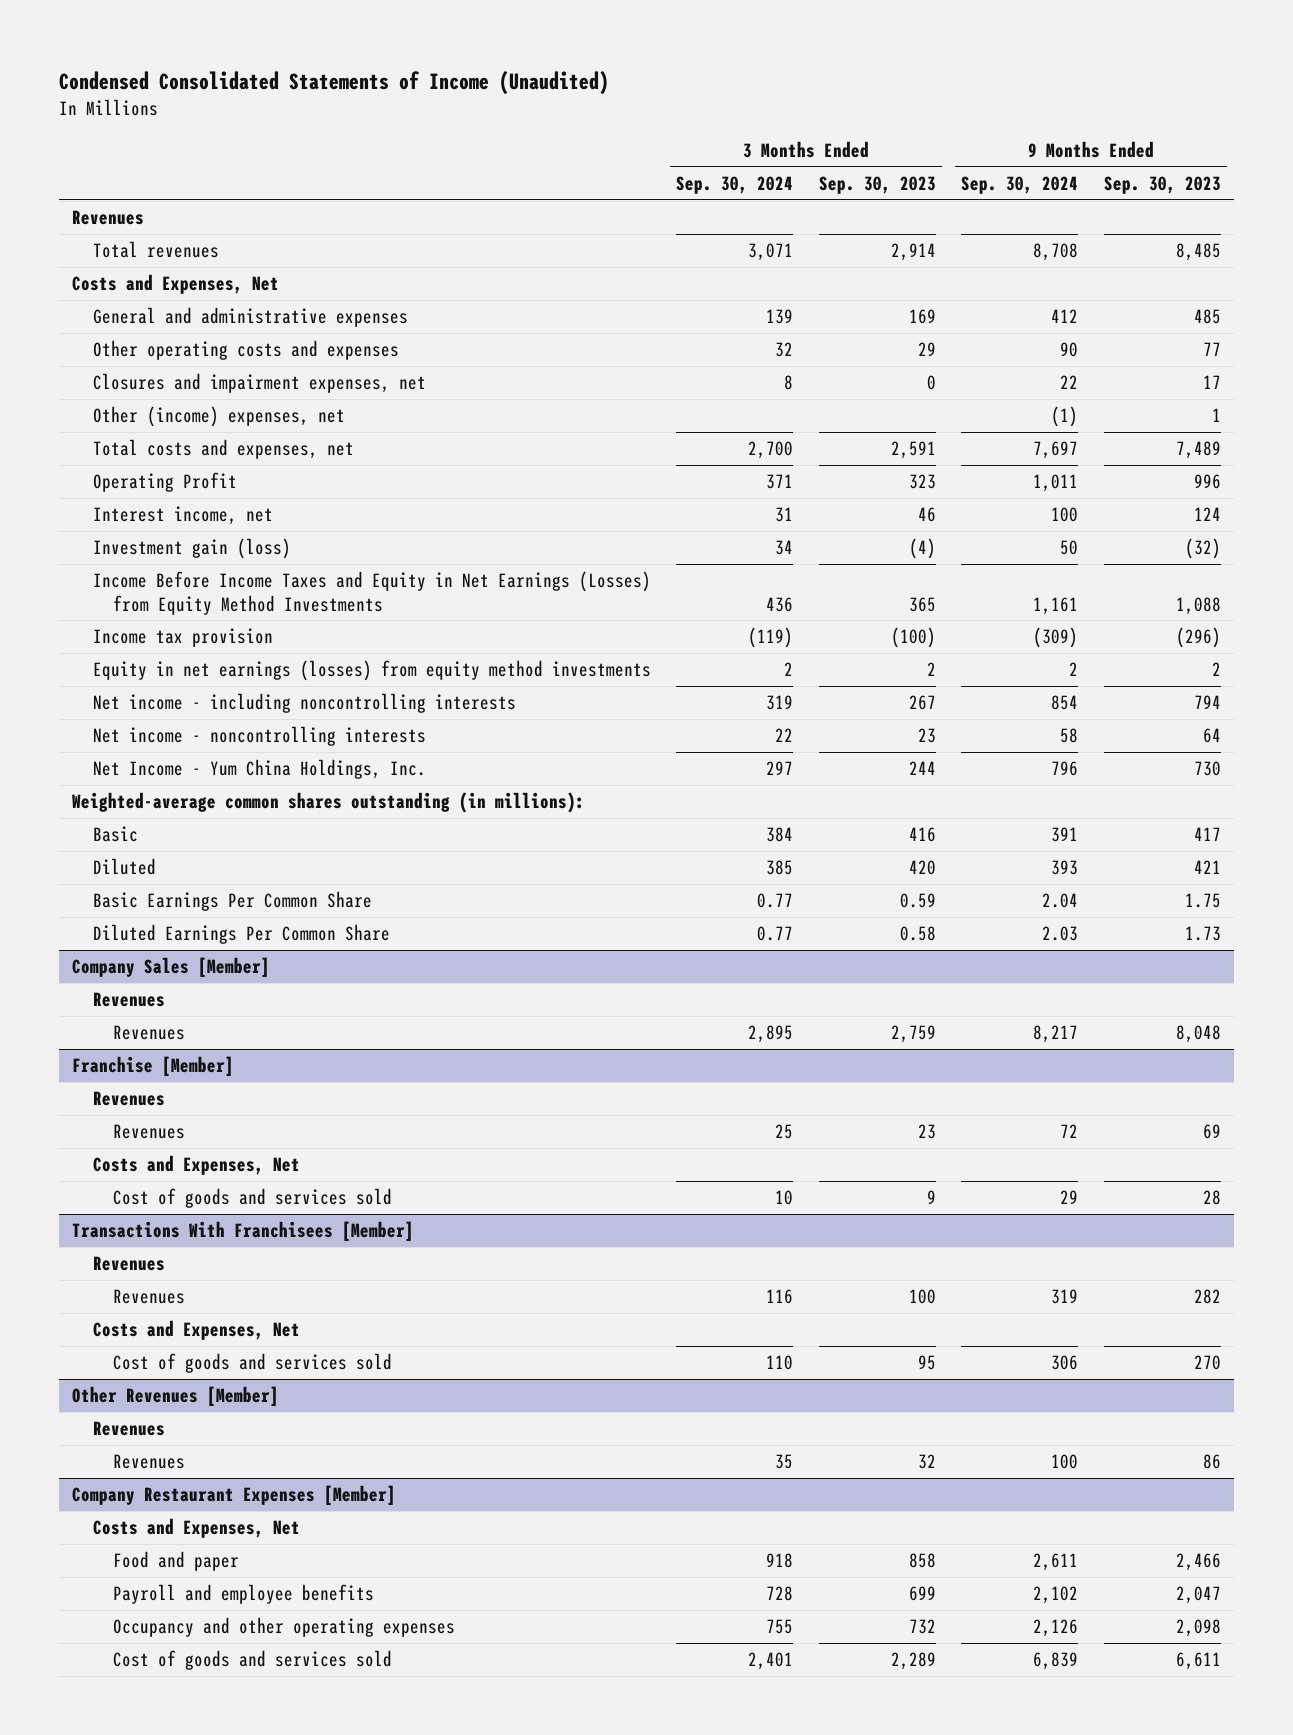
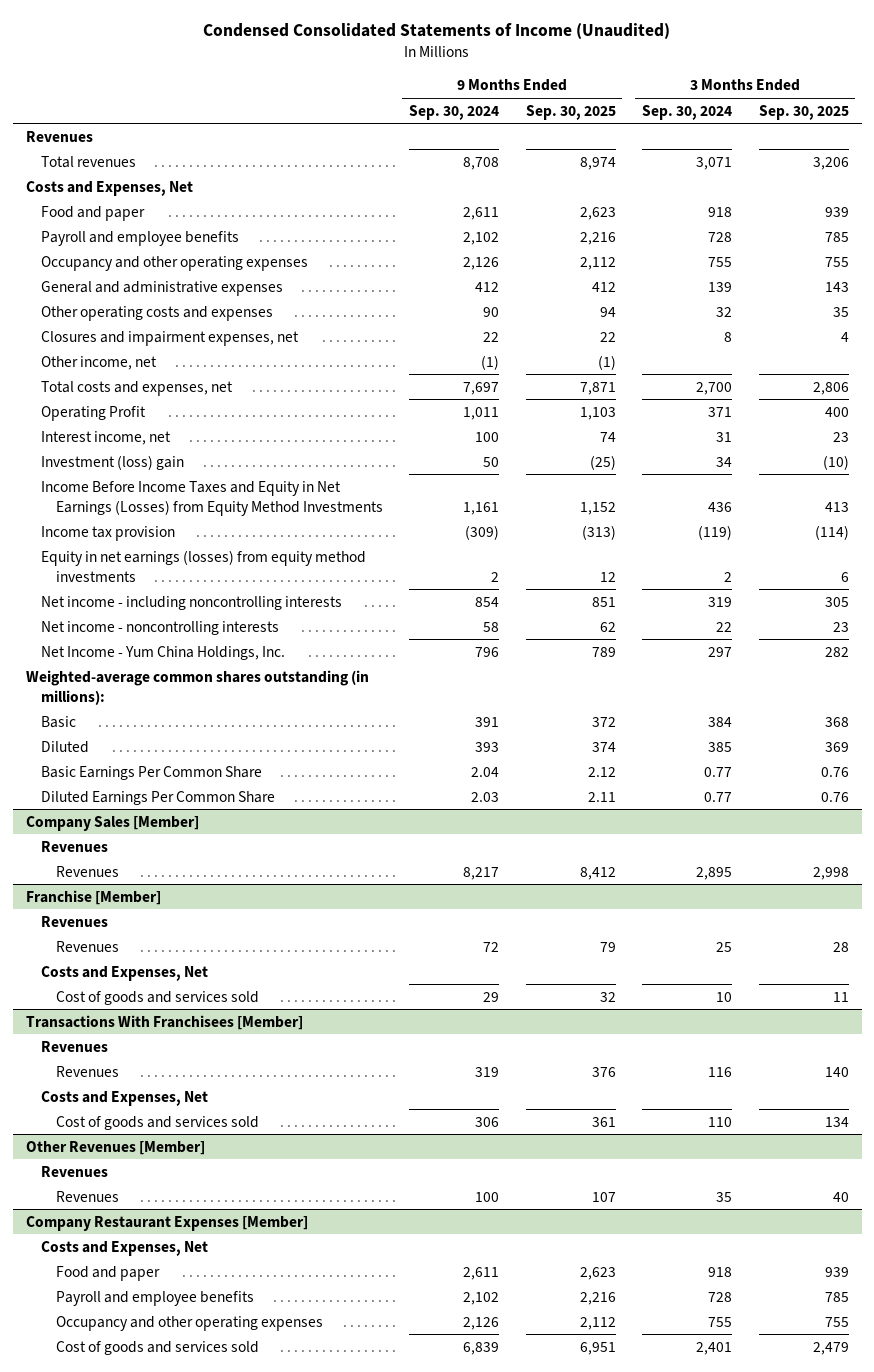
- | 3 Months Ended Sep. 30, 2024 | 3 Months Ended Sep. 30, 2023 | 9 Months Ended Sep. 30, 2024 | 9 Months Ended Sep. 30, 2023
+ | 9 Months Ended Sep. 30, 2024 | 9 Months Ended Sep. 30, 2025 | 3 Months Ended Sep. 30, 2024 | 3 Months Ended Sep. 30, 2025
+ Food and paper | 2,611 | 2,623 | 918 | 939
+ Payroll and employee benefits | 2,102 | 2,216 | 728 | 785
+ Occupancy and other operating expenses | 2,126 | 2,112 | 755 | 755
- Other (income) expenses, net | | | (1) | 1
+ Other income, net | (1) | (1) | |
- Investment gain (loss) | 34 | (4) | 50 | (32)
+ Investment (loss) gain | 50 | (25) | 34 | (10)

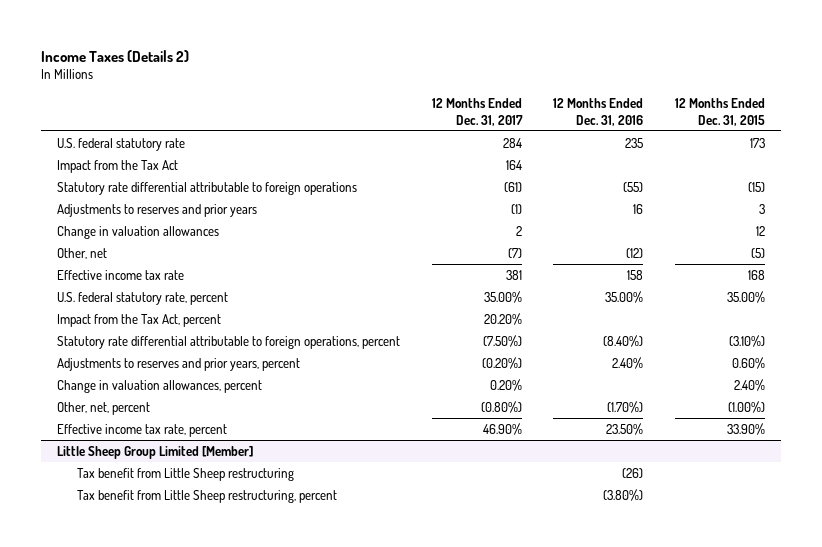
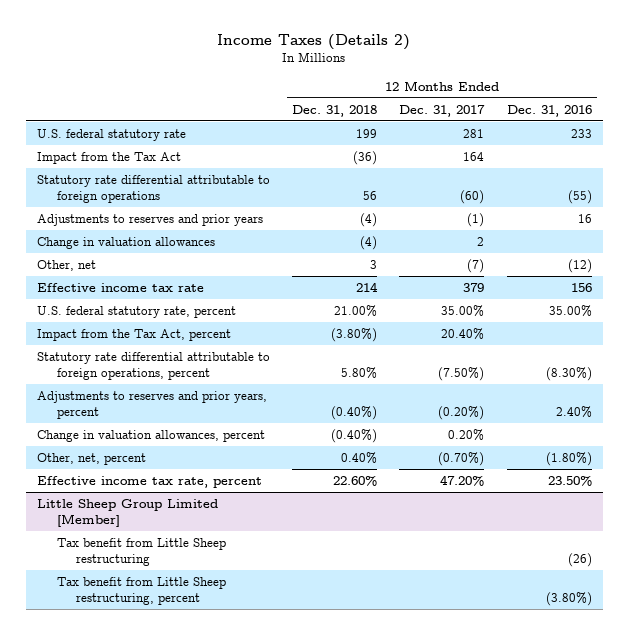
- | 12 Months Ended Dec. 31, 2017 | 12 Months Ended Dec. 31, 2016 | 12 Months Ended Dec. 31, 2015
+ | 12 Months Ended Dec. 31, 2018 | 12 Months Ended Dec. 31, 2017 | 12 Months Ended Dec. 31, 2016
- U.S. federal statutory rate | 284 | 235 | 173
+ U.S. federal statutory rate | 199 | 281 | 233
- Statutory rate differential attributable to foreign operations | (61) | (55) | (15)
+ Statutory rate differential attributable to foreign operations | 56 | (60) | (55)
- Effective income tax rate | 381 | 158 | 168
+ Effective income tax rate | 214 | 379 | 156
- Impact from the Tax Act, percent | 20.20% | |
- Statutory rate differential attributable to foreign operations, percent | (7.50%) | (8.40%) | (3.10%)
+ Impact from the Tax Act, percent | (3.80%) | 20.40% |
+ Statutory rate differential attributable to foreign operations, percent | 5.80% | (7.50%) | (8.30%)
- Other, net, percent | (0.80%) | (1.70%) | (1.00%)
- Effective income tax rate, percent | 46.90% | 23.50% | 33.90%
+ Other, net, percent | 0.40% | (0.70%) | (1.80%)
+ Effective income tax rate, percent | 22.60% | 47.20% | 23.50%

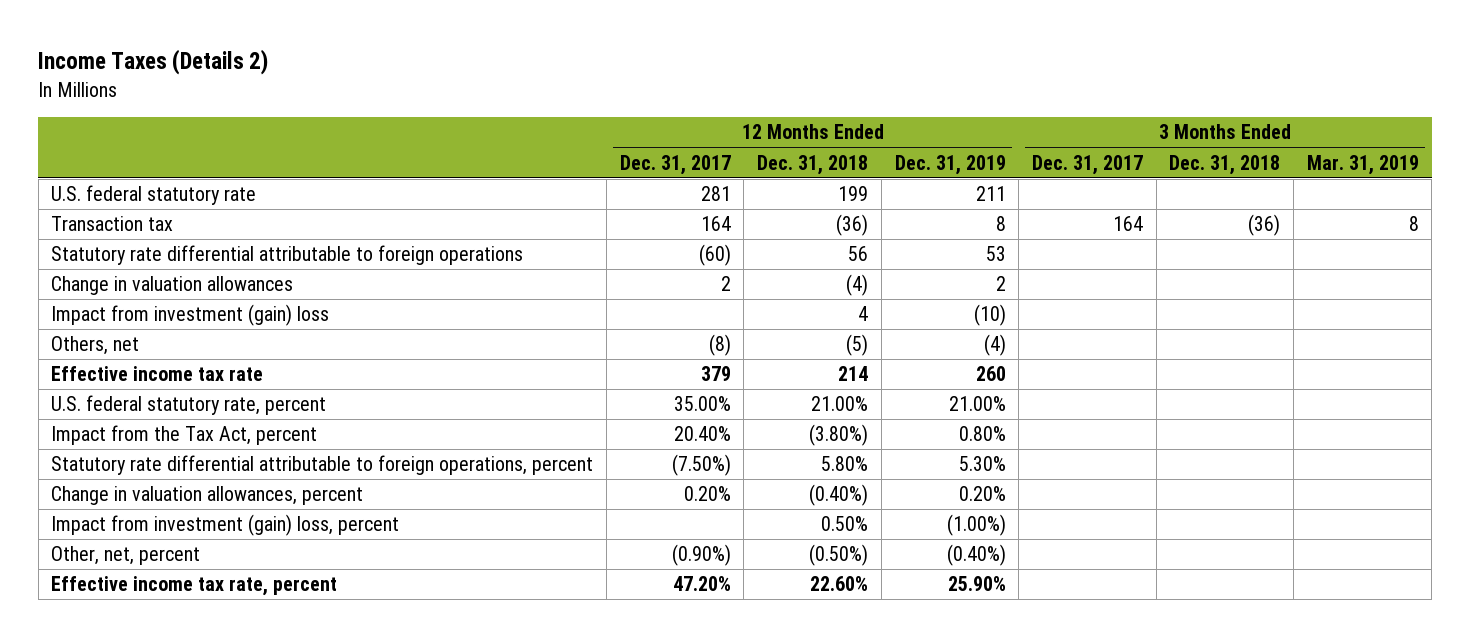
- | 12 Months Ended Dec. 31, 2018 | 12 Months Ended Dec. 31, 2017 | 12 Months Ended Dec. 31, 2016
+ | 12 Months Ended Dec. 31, 2017 | 12 Months Ended Dec. 31, 2018 | 12 Months Ended Dec. 31, 2019 | 3 Months Ended Dec. 31, 2017 | 3 Months Ended Dec. 31, 2018 | 3 Months Ended Mar. 31, 2019
- Impact from the Tax Act | (36) | 164 |
+ Transaction tax | 164 | (36) | 8 | 164 | (36) | 8
- Adjustments to reserves and prior years | (4) | (1) | 16
- Other, net | 3 | (7) | (12)
+ Impact from investment (gain) loss | | 4 | (10) | | |
+ Others, net | (8) | (5) | (4) | | |
- Adjustments to reserves and prior years, percent | (0.40%) | (0.20%) | 2.40%
- Other, net, percent | 0.40% | (0.70%) | (1.80%)
+ Impact from investment (gain) loss, percent | | 0.50% | (1.00%) | | |
+ Other, net, percent | (0.90%) | (0.50%) | (0.40%) | | |
- Little Sheep Group Limited [Member]
- Tax benefit from Little Sheep restructuring | | | (26)
- Tax benefit from Little Sheep restructuring, percent | | | (3.80%)

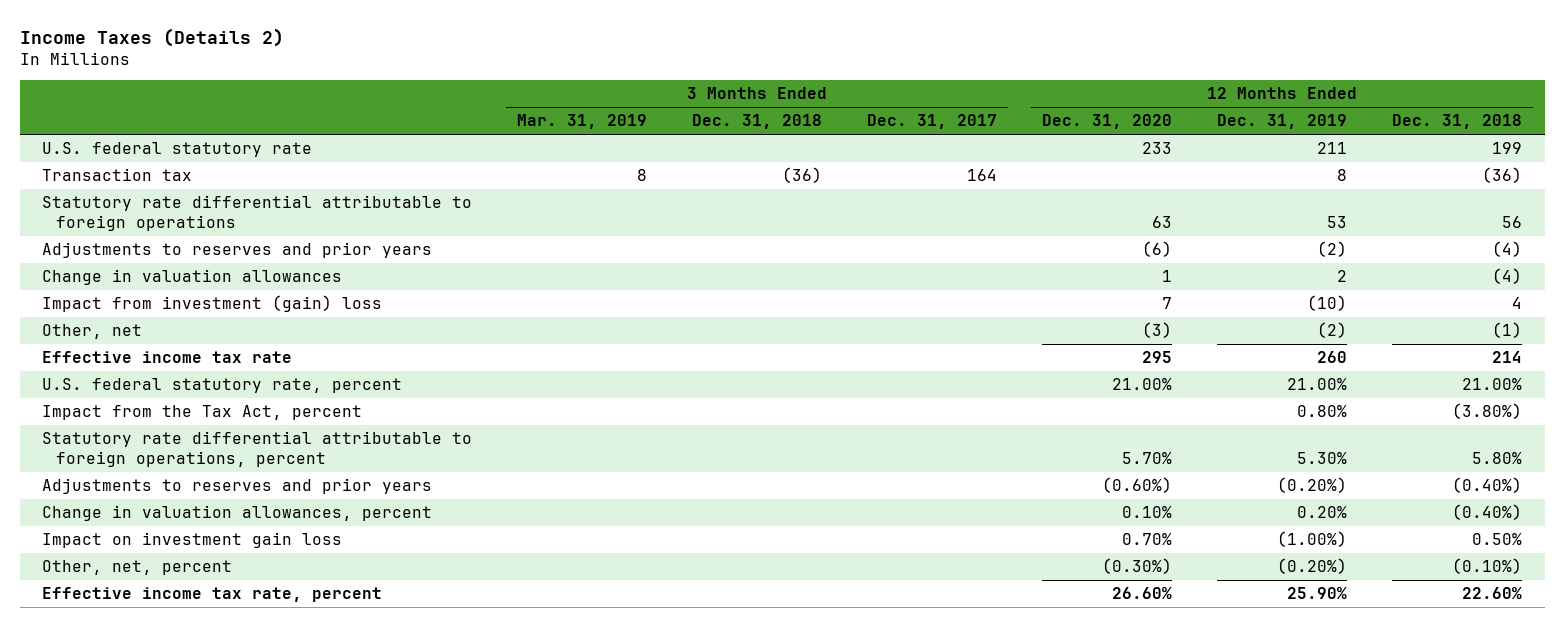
- | 12 Months Ended Dec. 31, 2017 | 12 Months Ended Dec. 31, 2018 | 12 Months Ended Dec. 31, 2019 | 3 Months Ended Dec. 31, 2017 | 3 Months Ended Dec. 31, 2018 | 3 Months Ended Mar. 31, 2019
+ | 3 Months Ended Mar. 31, 2019 | 3 Months Ended Dec. 31, 2018 | 3 Months Ended Dec. 31, 2017 | 12 Months Ended Dec. 31, 2020 | 12 Months Ended Dec. 31, 2019 | 12 Months Ended Dec. 31, 2018
+ Adjustments to reserves and prior years | | | | (6) | (2) | (4)
- Others, net | (8) | (5) | (4) | | |
+ Other, net | | | | (3) | (2) | (1)
+ Adjustments to reserves and prior years | | | | (0.60%) | (0.20%) | (0.40%)
- Impact from investment (gain) loss, percent | | 0.50% | (1.00%) | | |
- Other, net, percent | (0.90%) | (0.50%) | (0.40%) | | |
+ Impact on investment gain loss | | | | 0.70% | (1.00%) | 0.50%
+ Other, net, percent | | | | (0.30%) | (0.20%) | (0.10%)

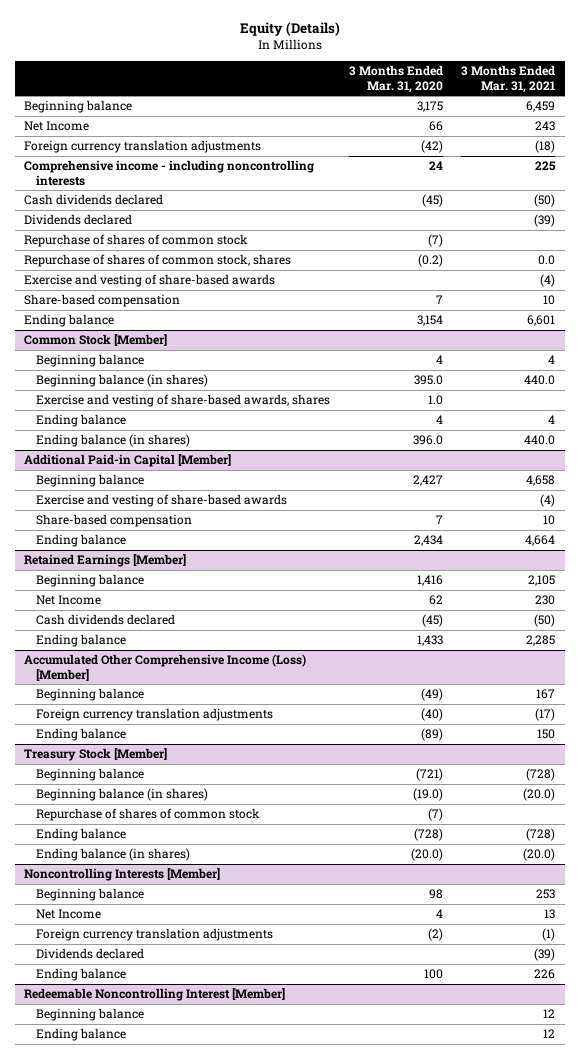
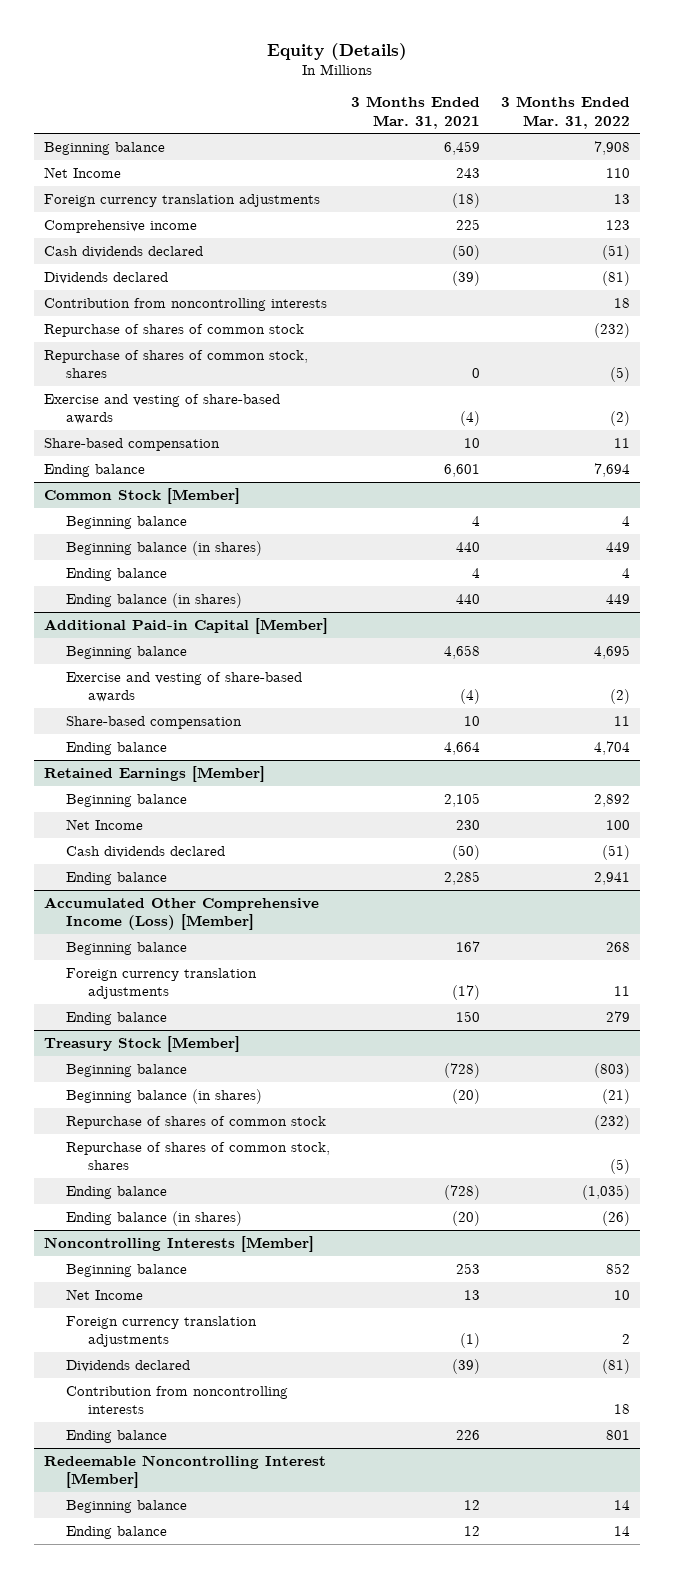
- | 3 Months Ended Mar. 31, 2020 | 3 Months Ended Mar. 31, 2021
+ | 3 Months Ended Mar. 31, 2021 | 3 Months Ended Mar. 31, 2022
- Comprehensive income - including noncontrolling interests | 24 | 225
+ Comprehensive income | 225 | 123
+ Contribution from noncontrolling interests | | 18
- Repurchase of shares of common stock, shares | (0.2) | 0.0
+ Repurchase of shares of common stock, shares | 0 | (5)
@ Common Stock [Member]
- Beginning balance (in shares) | 395.0 | 440.0
- Exercise and vesting of share-based awards, shares | 1.0 |
+ Beginning balance (in shares) | 440 | 449
- Ending balance (in shares) | 396.0 | 440.0
+ Ending balance (in shares) | 440 | 449
@ Treasury Stock [Member]
- Beginning balance (in shares) | (19.0) | (20.0)
+ Beginning balance (in shares) | (20) | (21)
+ Repurchase of shares of common stock, shares | | (5)
- Ending balance (in shares) | (20.0) | (20.0)
+ Ending balance (in shares) | (20) | (26)
@ Noncontrolling Interests [Member]
+ Contribution from noncontrolling interests | | 18

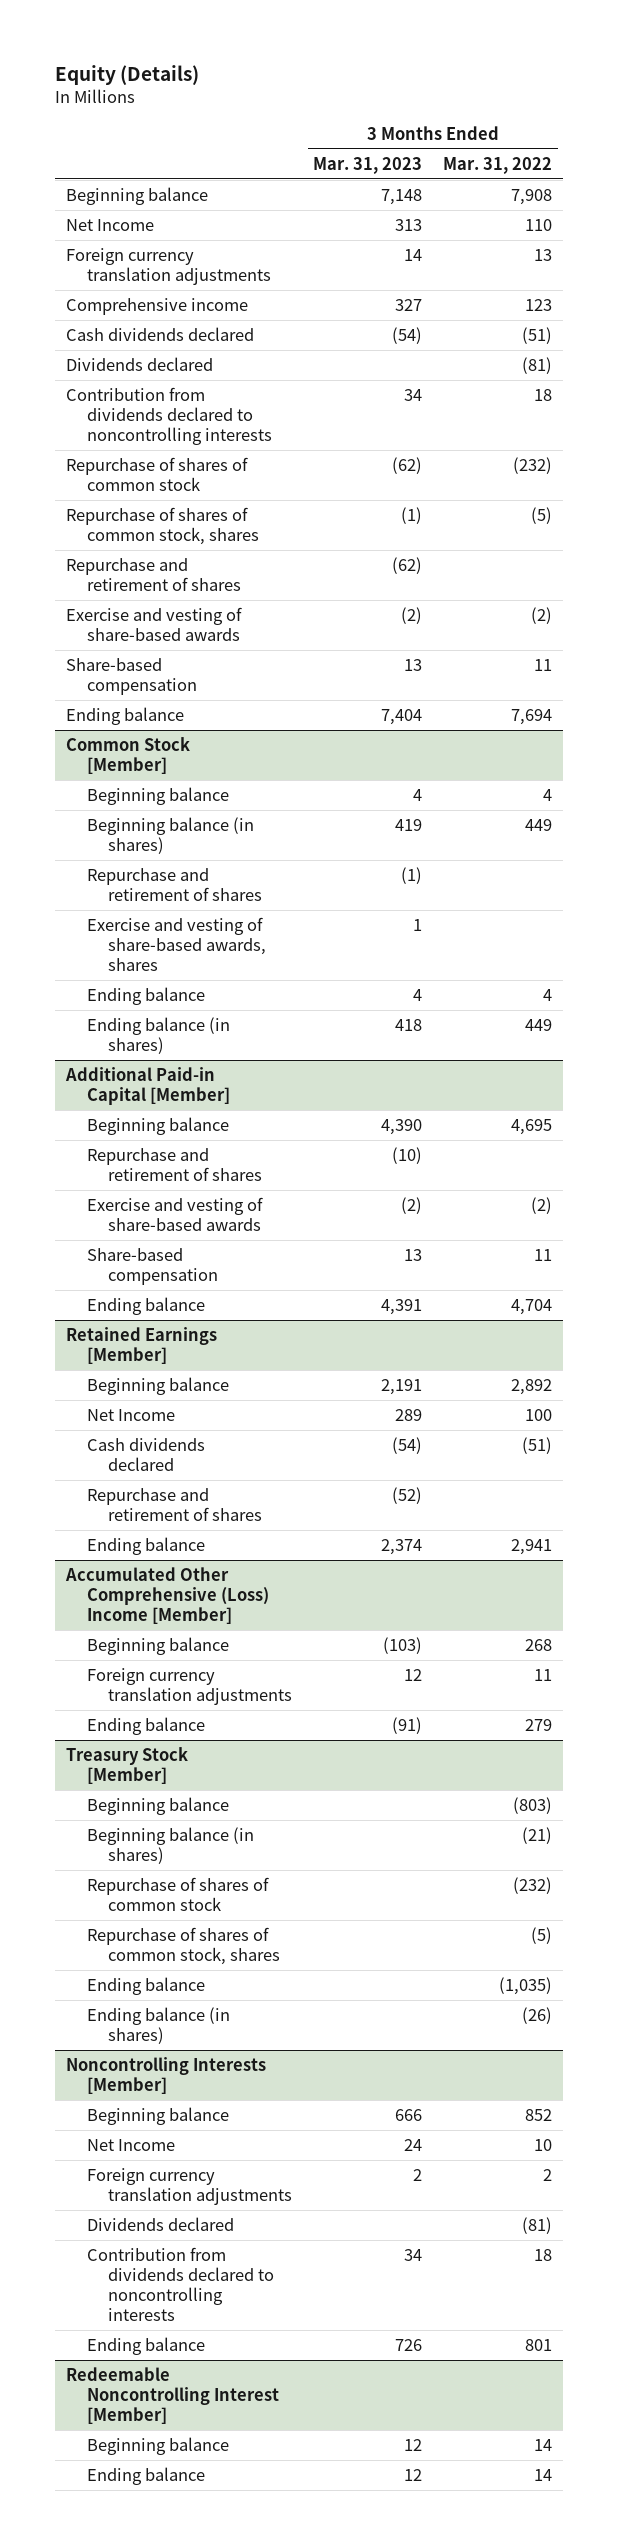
- | 3 Months Ended Mar. 31, 2021 | 3 Months Ended Mar. 31, 2022
+ | 3 Months Ended Mar. 31, 2023 | 3 Months Ended Mar. 31, 2022
- Contribution from noncontrolling interests | | 18
+ Contribution from dividends declared to noncontrolling interests | 34 | 18
+ Repurchase and retirement of shares | (62) |
@ Common Stock [Member]
+ Repurchase and retirement of shares | (1) |
+ Exercise and vesting of share-based awards, shares | 1 |
@ Additional Paid-in Capital [Member]
+ Repurchase and retirement of shares | (10) |
@ Retained Earnings [Member]
+ Repurchase and retirement of shares | (52) |
- Accumulated Other Comprehensive Income (Loss) [Member]
+ Accumulated Other Comprehensive (Loss) Income [Member]
@ Noncontrolling Interests [Member]
- Contribution from noncontrolling interests | | 18
+ Contribution from dividends declared to noncontrolling interests | 34 | 18

